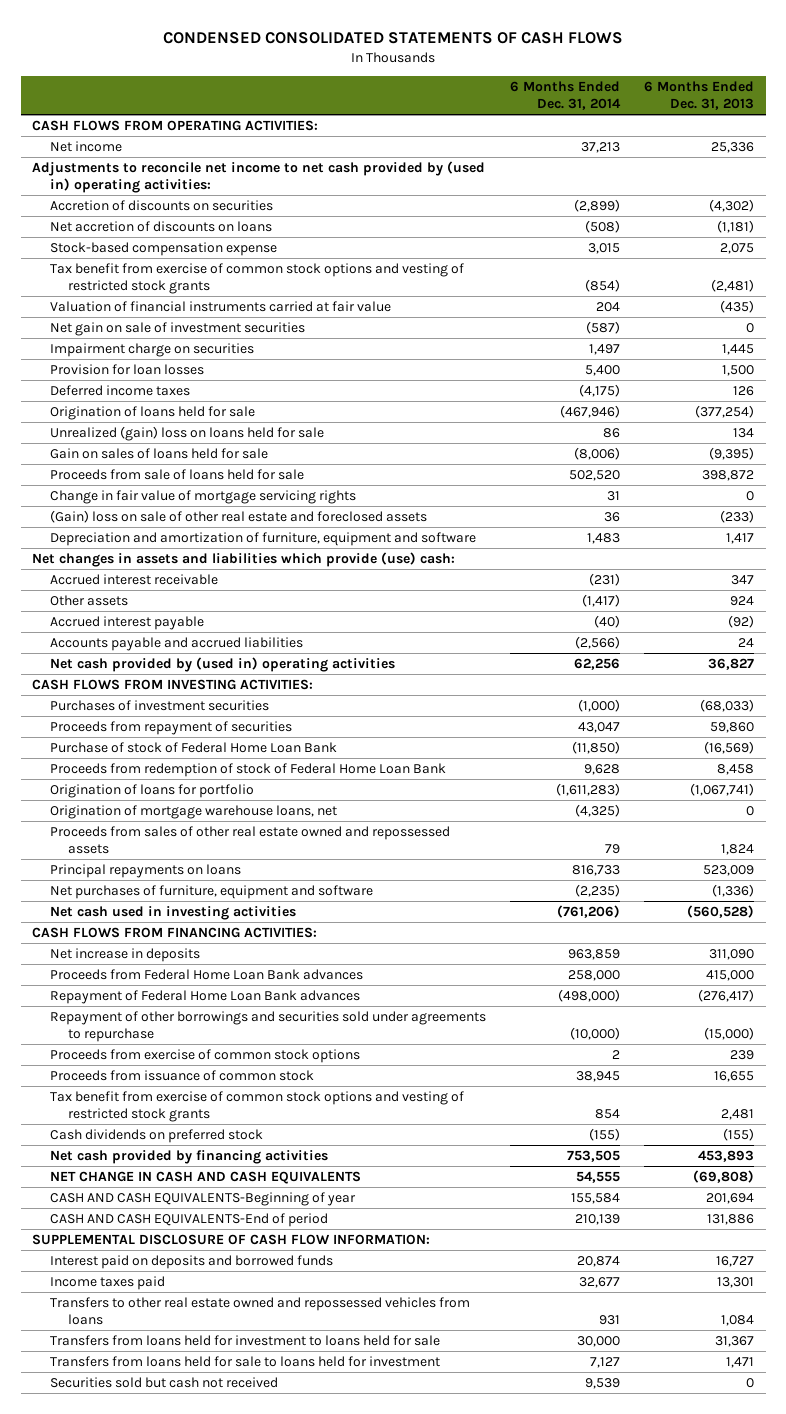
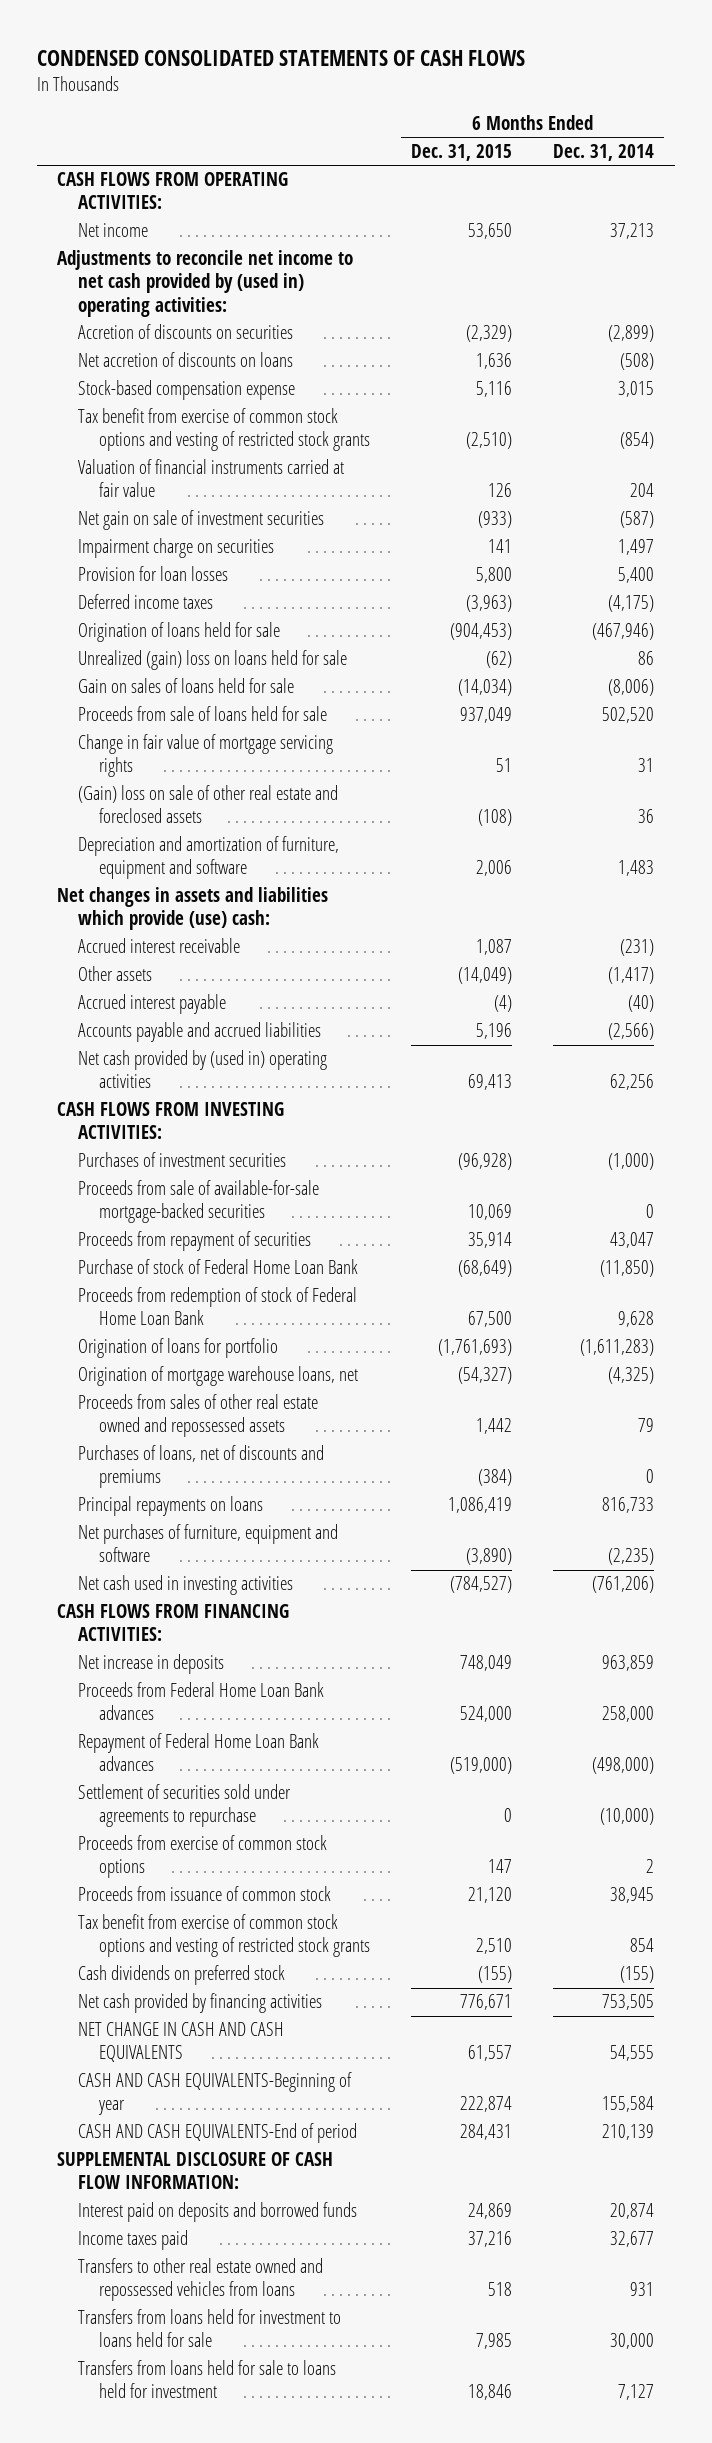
- | 6 Months Ended Dec. 31, 2014 | 6 Months Ended Dec. 31, 2013
+ | 6 Months Ended Dec. 31, 2015 | 6 Months Ended Dec. 31, 2014
+ Proceeds from sale of available-for-sale mortgage-backed securities | 10,069 | 0
+ Purchases of loans, net of discounts and premiums | (384) | 0
- Repayment of other borrowings and securities sold under agreements to repurchase | (10,000) | (15,000)
+ Settlement of securities sold under agreements to repurchase | 0 | (10,000)
- Securities sold but cash not received | 9,539 | 0

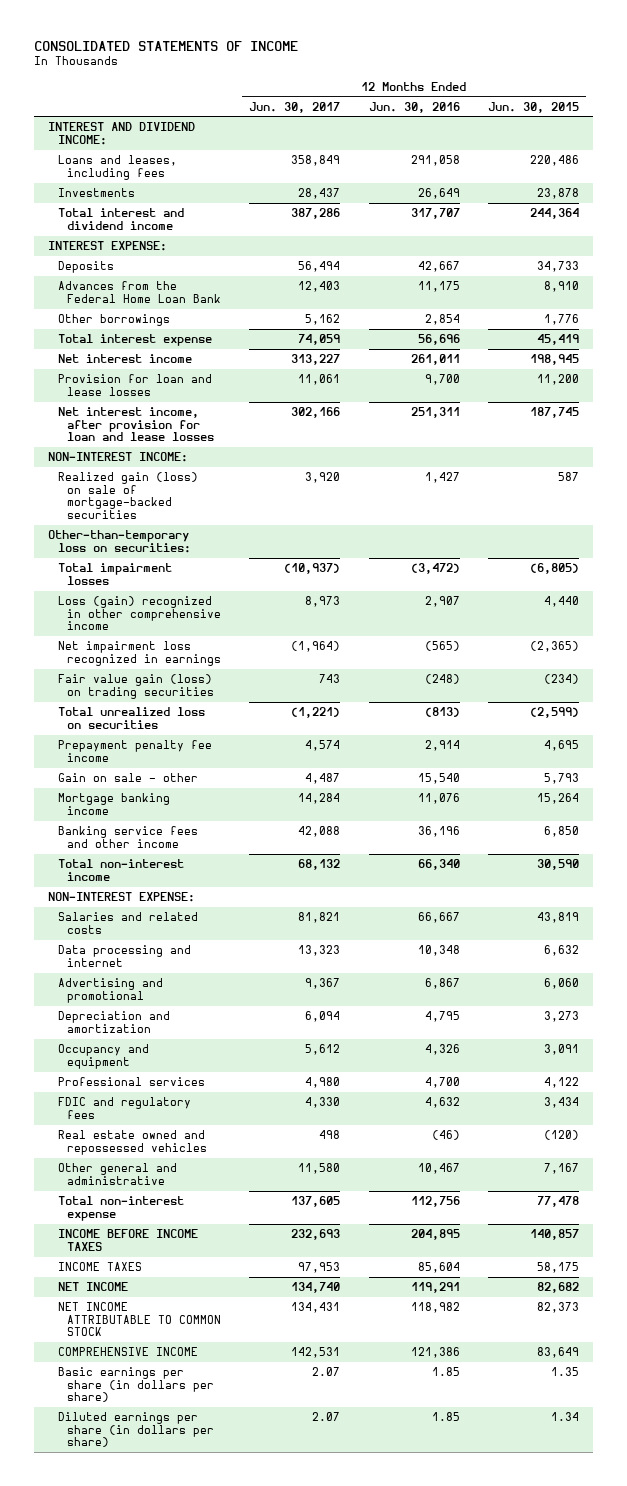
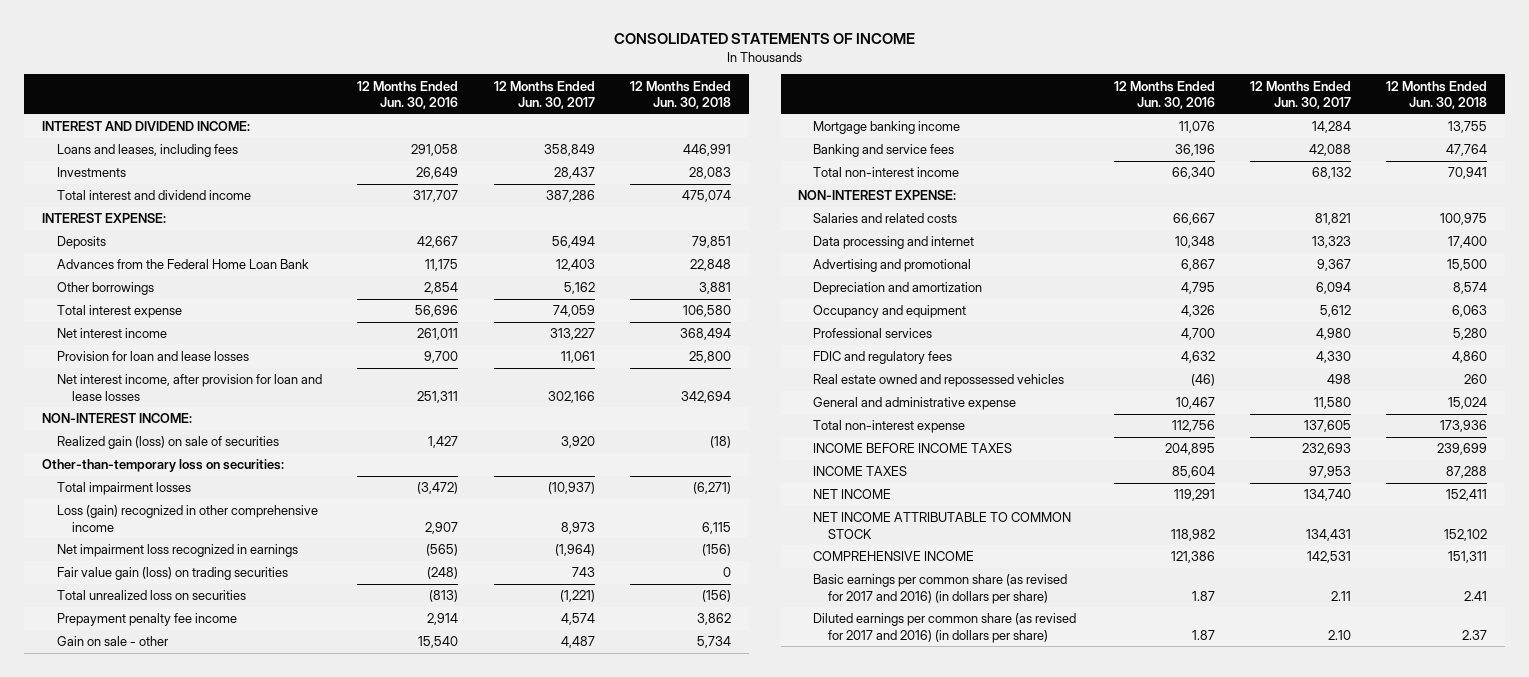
- | 12 Months Ended Jun. 30, 2017 | 12 Months Ended Jun. 30, 2016 | 12 Months Ended Jun. 30, 2015
+ | 12 Months Ended Jun. 30, 2016 | 12 Months Ended Jun. 30, 2017 | 12 Months Ended Jun. 30, 2018
- Realized gain (loss) on sale of mortgage-backed securities | 3,920 | 1,427 | 587
+ Realized gain (loss) on sale of securities | 1,427 | 3,920 | (18)
- Banking service fees and other income | 42,088 | 36,196 | 6,850
+ Banking and service fees | 36,196 | 42,088 | 47,764
- Other general and administrative | 11,580 | 10,467 | 7,167
+ General and administrative expense | 10,467 | 11,580 | 15,024
- Basic earnings per share (in dollars per share) | 2.07 | 1.85 | 1.35
- Diluted earnings per share (in dollars per share) | 2.07 | 1.85 | 1.34
+ Basic earnings per common share (as revised for 2017 and 2016) (in dollars per share) | 1.87 | 2.11 | 2.41
+ Diluted earnings per common share (as revised for 2017 and 2016) (in dollars per share) | 1.87 | 2.10 | 2.37

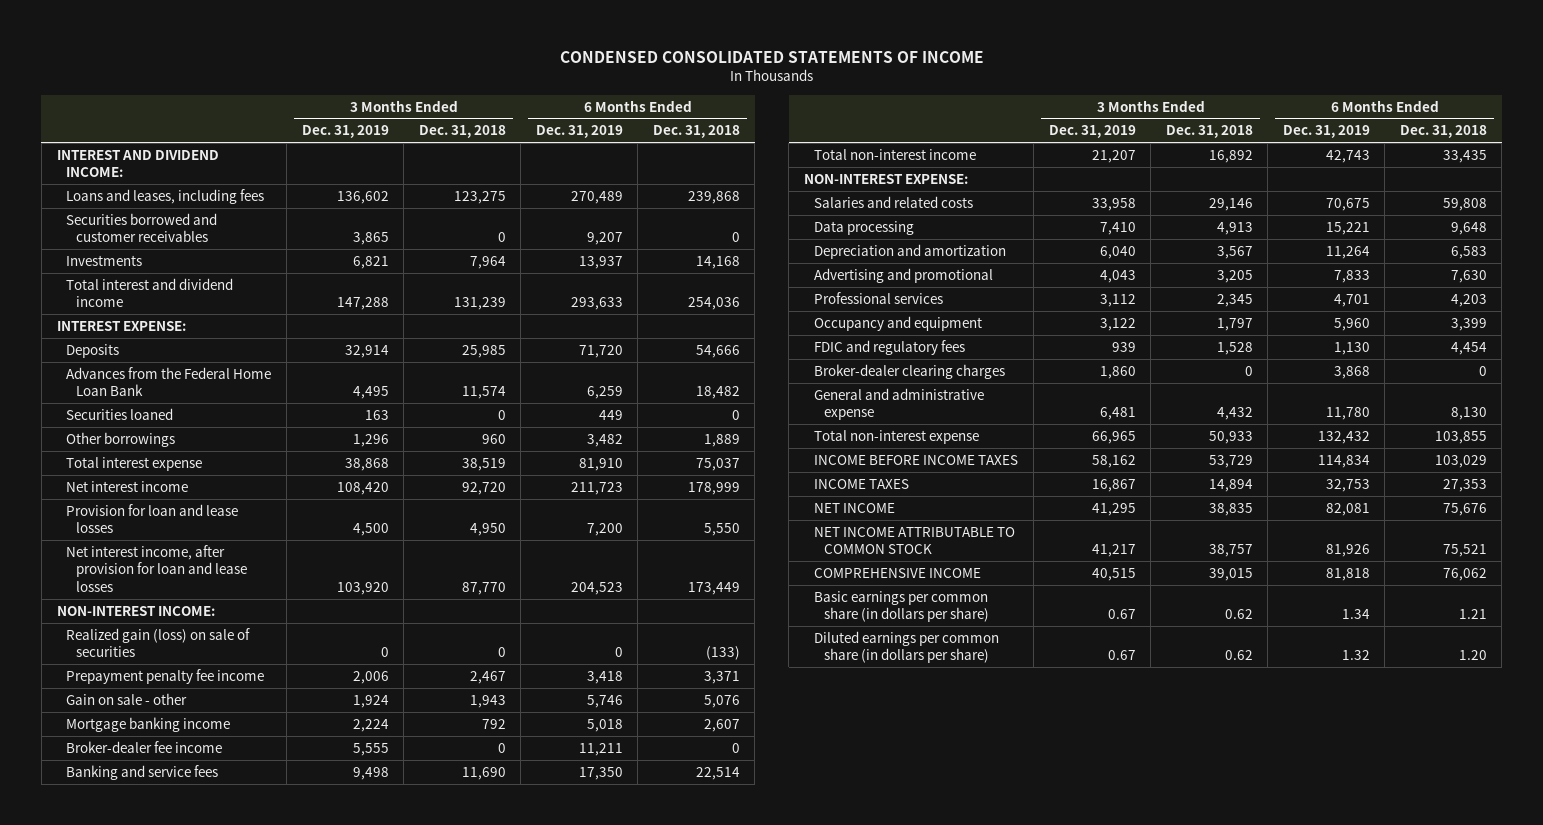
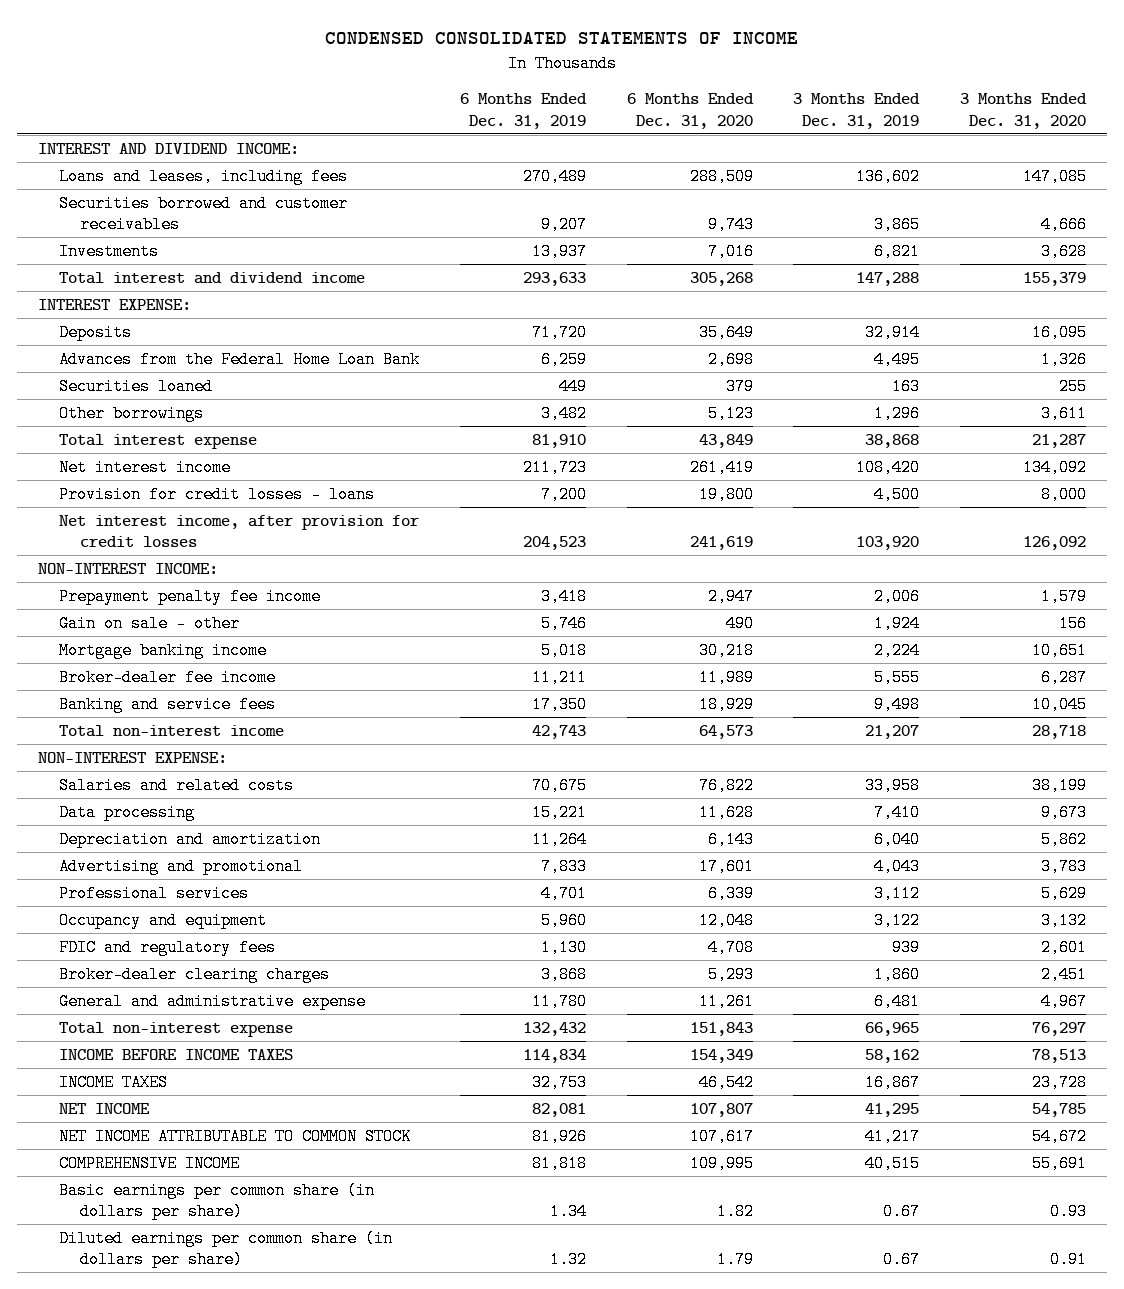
- | 3 Months Ended Dec. 31, 2019 | 3 Months Ended Dec. 31, 2018 | 6 Months Ended Dec. 31, 2019 | 6 Months Ended Dec. 31, 2018
+ | 6 Months Ended Dec. 31, 2019 | 6 Months Ended Dec. 31, 2020 | 3 Months Ended Dec. 31, 2019 | 3 Months Ended Dec. 31, 2020
- Provision for loan and lease losses | 4,500 | 4,950 | 7,200 | 5,550
- Net interest income, after provision for loan and lease losses | 103,920 | 87,770 | 204,523 | 173,449
+ Provision for credit losses - loans | 7,200 | 19,800 | 4,500 | 8,000
+ Net interest income, after provision for credit losses | 204,523 | 241,619 | 103,920 | 126,092
- Realized gain (loss) on sale of securities | 0 | 0 | 0 | (133)

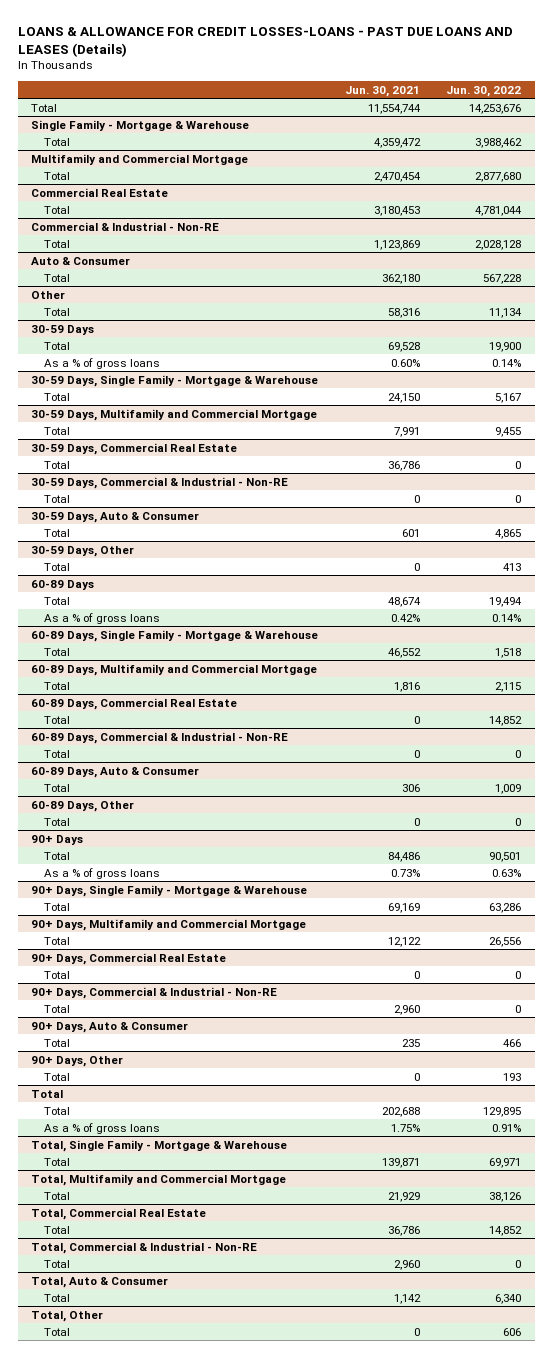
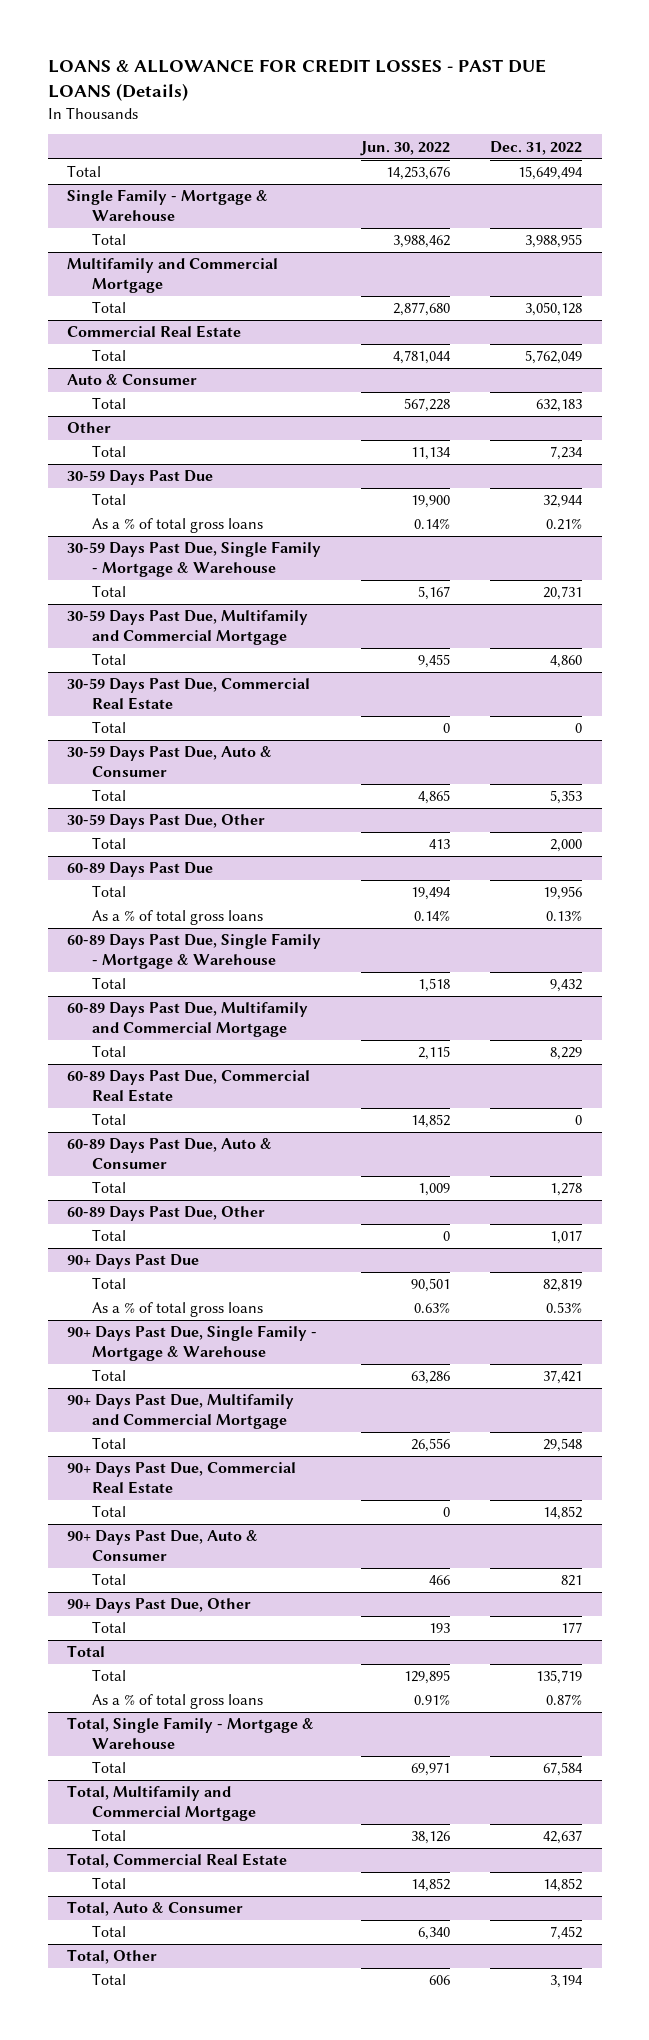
- LOANS & ALLOWANCE FOR CREDIT LOSSES-LOANS - PAST DUE LOANS AND LEASES (Details)
+ LOANS & ALLOWANCE FOR CREDIT LOSSES - PAST DUE LOANS (Details)
- | Jun. 30, 2021 | Jun. 30, 2022
+ | Jun. 30, 2022 | Dec. 31, 2022
- Commercial & Industrial - Non-RE
- Total | 1,123,869 | 2,028,128
- 30-59 Days
+ 30-59 Days Past Due
- As a % of gross loans | 0.60% | 0.14%
- 30-59 Days, Single Family - Mortgage & Warehouse
+ As a % of total gross loans | 0.14% | 0.21%
+ 30-59 Days Past Due, Single Family - Mortgage & Warehouse
- 30-59 Days, Multifamily and Commercial Mortgage
+ 30-59 Days Past Due, Multifamily and Commercial Mortgage
- 30-59 Days, Commercial Real Estate
- Total | 36,786 | 0
- 30-59 Days, Commercial & Industrial - Non-RE
+ 30-59 Days Past Due, Commercial Real Estate
- 30-59 Days, Auto & Consumer
+ 30-59 Days Past Due, Auto & Consumer
- 30-59 Days, Other
+ 30-59 Days Past Due, Other
- 60-89 Days
+ 60-89 Days Past Due
- As a % of gross loans | 0.42% | 0.14%
- 60-89 Days, Single Family - Mortgage & Warehouse
+ As a % of total gross loans | 0.14% | 0.13%
+ 60-89 Days Past Due, Single Family - Mortgage & Warehouse
- 60-89 Days, Multifamily and Commercial Mortgage
+ 60-89 Days Past Due, Multifamily and Commercial Mortgage
- 60-89 Days, Commercial Real Estate
+ 60-89 Days Past Due, Commercial Real Estate
- 60-89 Days, Commercial & Industrial - Non-RE
- Total | 0 | 0
- 60-89 Days, Auto & Consumer
+ 60-89 Days Past Due, Auto & Consumer
- 60-89 Days, Other
+ 60-89 Days Past Due, Other
- 90+ Days
+ 90+ Days Past Due
- As a % of gross loans | 0.73% | 0.63%
- 90+ Days, Single Family - Mortgage & Warehouse
+ As a % of total gross loans | 0.63% | 0.53%
+ 90+ Days Past Due, Single Family - Mortgage & Warehouse
- 90+ Days, Multifamily and Commercial Mortgage
+ 90+ Days Past Due, Multifamily and Commercial Mortgage
- 90+ Days, Commercial Real Estate
- Total | 0 | 0
- 90+ Days, Commercial & Industrial - Non-RE
+ 90+ Days Past Due, Commercial Real Estate
- 90+ Days, Auto & Consumer
+ 90+ Days Past Due, Auto & Consumer
- 90+ Days, Other
+ 90+ Days Past Due, Other
@ Total
- As a % of gross loans | 1.75% | 0.91%
+ As a % of total gross loans | 0.91% | 0.87%
- Total, Commercial & Industrial - Non-RE
- Total | 2,960 | 0

